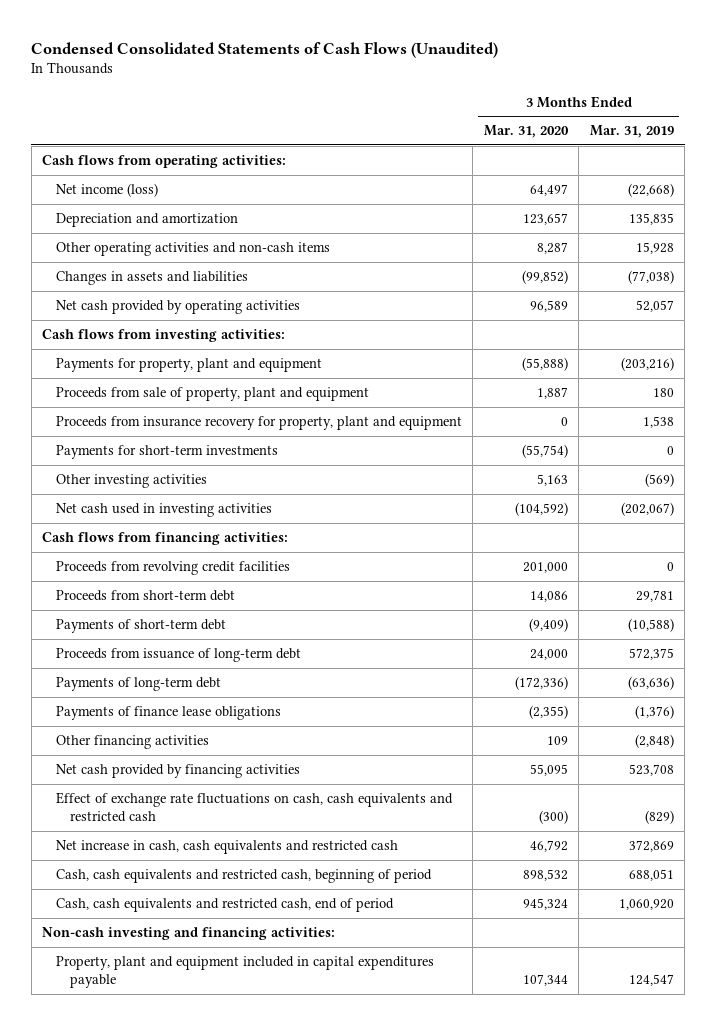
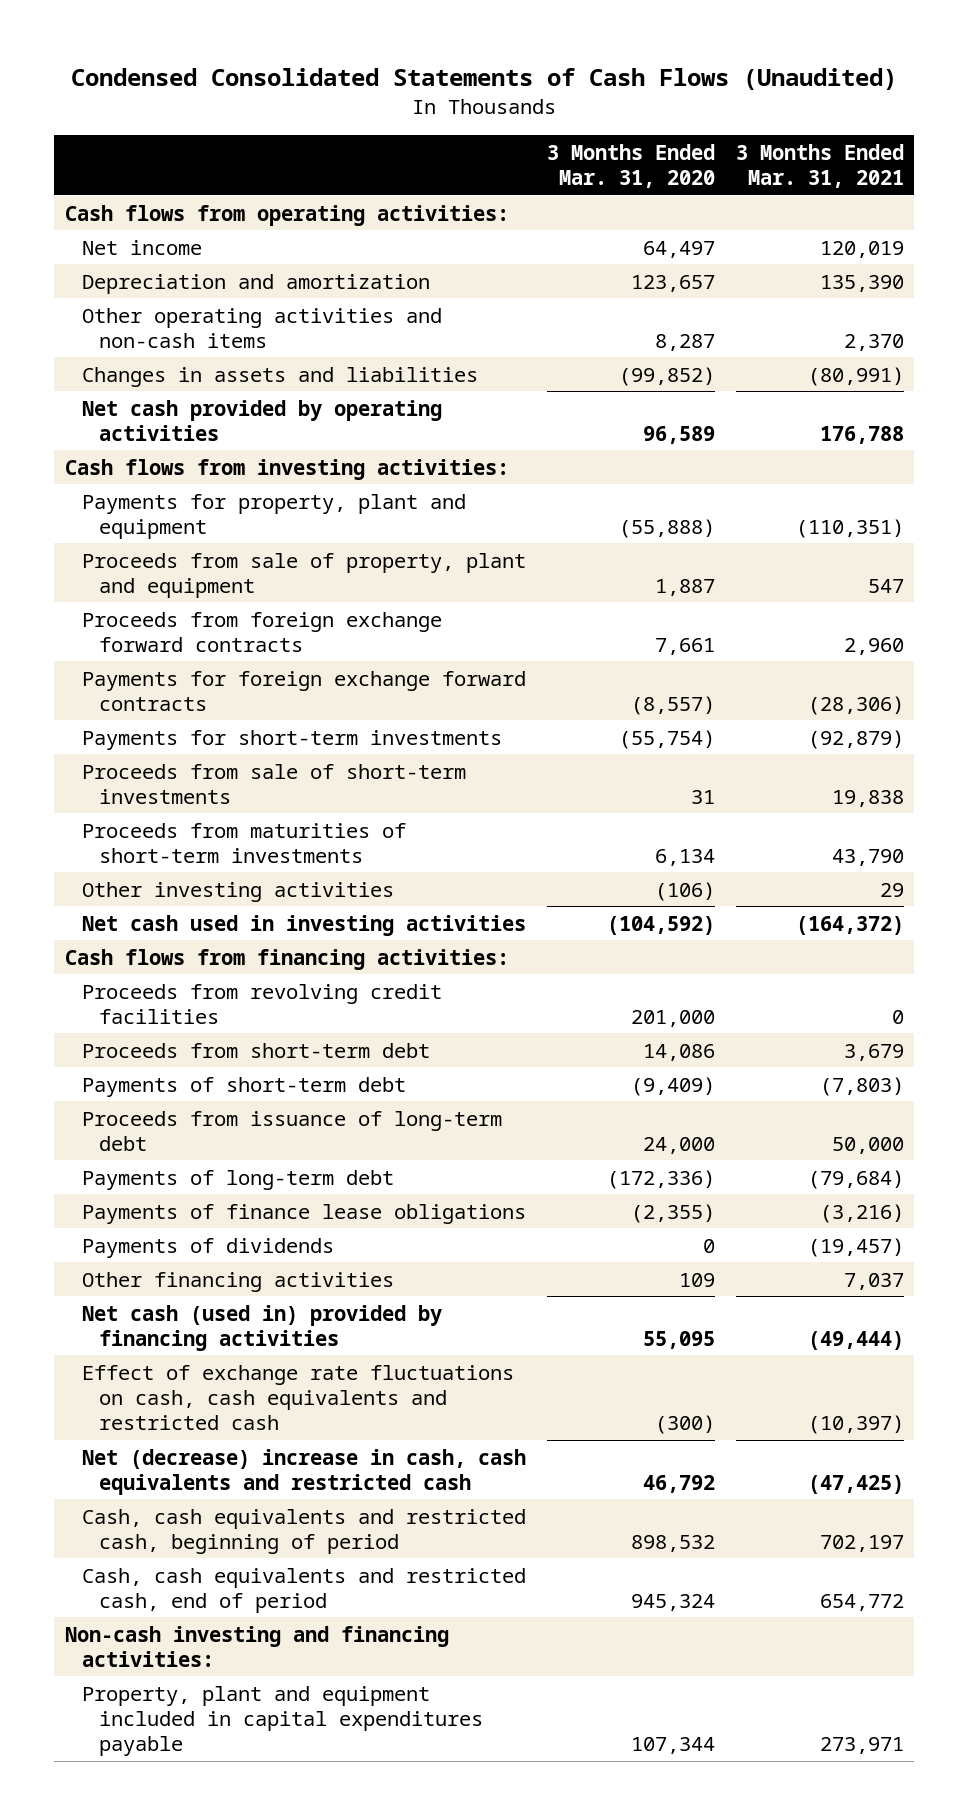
- | 3 Months Ended Mar. 31, 2020 | 3 Months Ended Mar. 31, 2019
+ | 3 Months Ended Mar. 31, 2020 | 3 Months Ended Mar. 31, 2021
- Net income (loss) | 64,497 | (22,668)
+ Net income | 64,497 | 120,019
- Proceeds from insurance recovery for property, plant and equipment | 0 | 1,538
+ Proceeds from foreign exchange forward contracts | 7,661 | 2,960
+ Payments for foreign exchange forward contracts | (8,557) | (28,306)
- Other investing activities | 5,163 | (569)
+ Proceeds from sale of short-term investments | 31 | 19,838
+ Proceeds from maturities of short-term investments | 6,134 | 43,790
+ Other investing activities | (106) | 29
+ Payments of dividends | 0 | (19,457)
- Net cash provided by financing activities | 55,095 | 523,708
+ Net cash (used in) provided by financing activities | 55,095 | (49,444)
- Net increase in cash, cash equivalents and restricted cash | 46,792 | 372,869
+ Net (decrease) increase in cash, cash equivalents and restricted cash | 46,792 | (47,425)

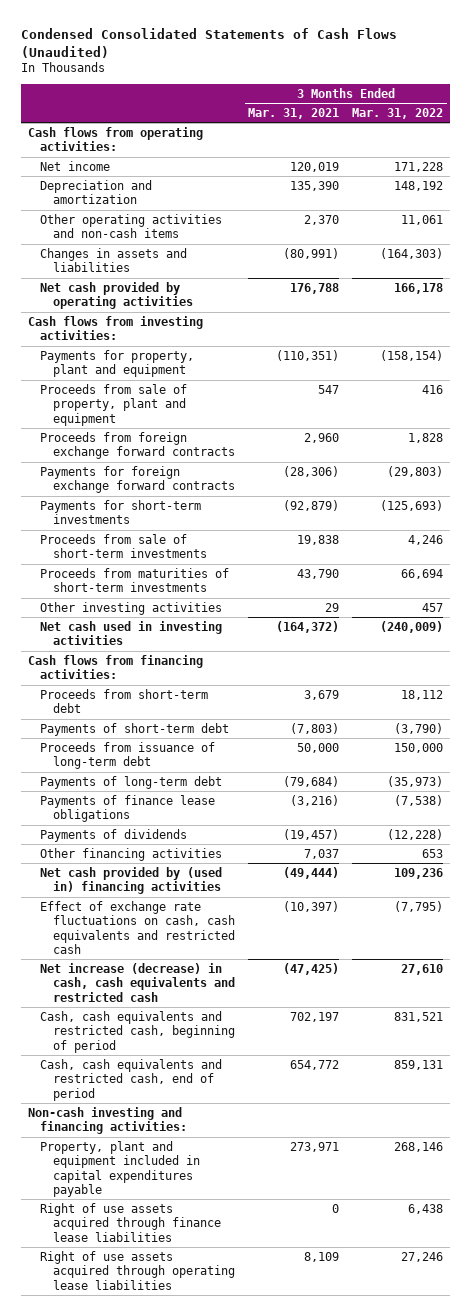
- | 3 Months Ended Mar. 31, 2020 | 3 Months Ended Mar. 31, 2021
+ | 3 Months Ended Mar. 31, 2021 | 3 Months Ended Mar. 31, 2022
- Proceeds from revolving credit facilities | 201,000 | 0
- Net cash (used in) provided by financing activities | 55,095 | (49,444)
+ Net cash provided by (used in) financing activities | (49,444) | 109,236
- Net (decrease) increase in cash, cash equivalents and restricted cash | 46,792 | (47,425)
+ Net increase (decrease) in cash, cash equivalents and restricted cash | (47,425) | 27,610
+ Right of use assets acquired through finance lease liabilities | 0 | 6,438
+ Right of use assets acquired through operating lease liabilities | 8,109 | 27,246

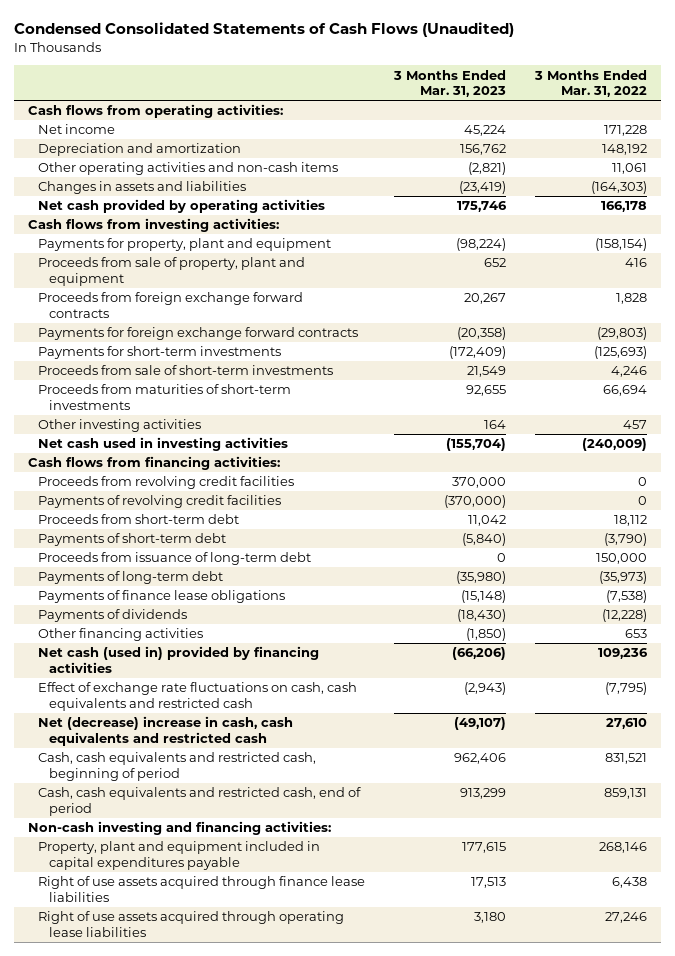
- | 3 Months Ended Mar. 31, 2021 | 3 Months Ended Mar. 31, 2022
+ | 3 Months Ended Mar. 31, 2023 | 3 Months Ended Mar. 31, 2022
+ Proceeds from revolving credit facilities | 370,000 | 0
+ Payments of revolving credit facilities | (370,000) | 0
- Net cash provided by (used in) financing activities | (49,444) | 109,236
+ Net cash (used in) provided by financing activities | (66,206) | 109,236
- Net increase (decrease) in cash, cash equivalents and restricted cash | (47,425) | 27,610
+ Net (decrease) increase in cash, cash equivalents and restricted cash | (49,107) | 27,610

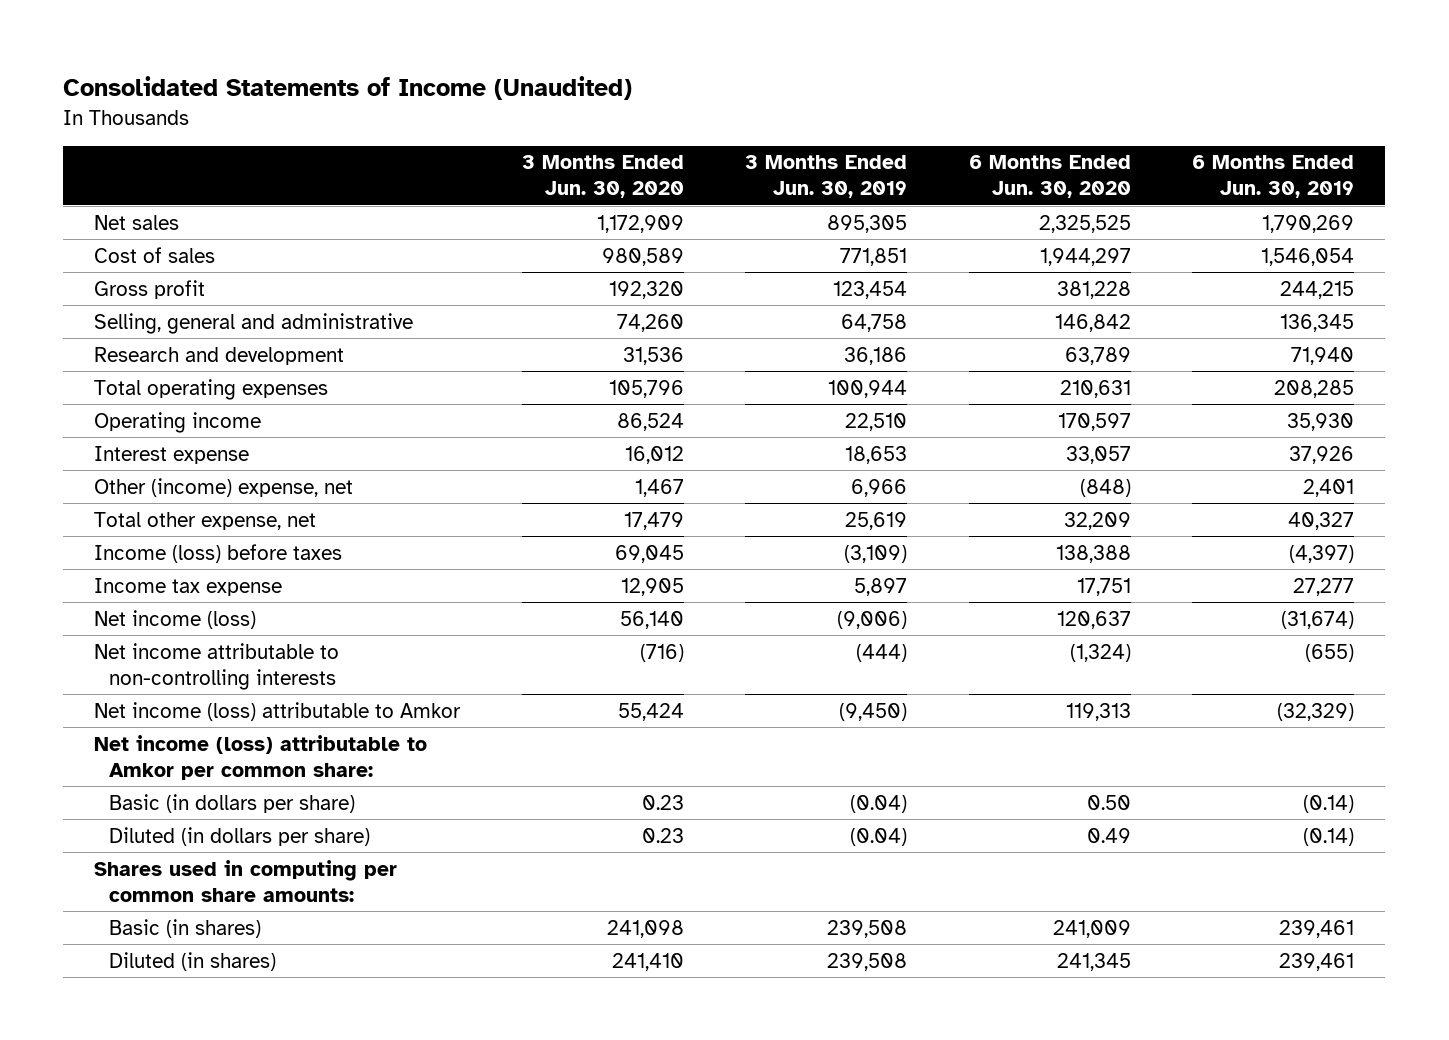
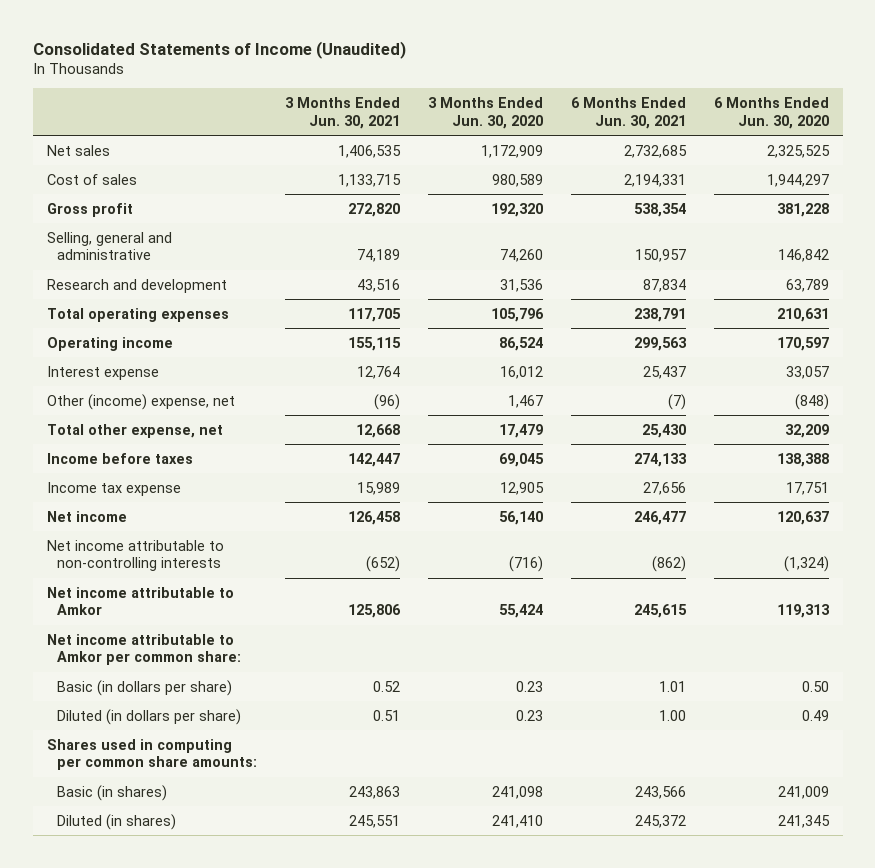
- | 3 Months Ended Jun. 30, 2020 | 3 Months Ended Jun. 30, 2019 | 6 Months Ended Jun. 30, 2020 | 6 Months Ended Jun. 30, 2019
+ | 3 Months Ended Jun. 30, 2021 | 3 Months Ended Jun. 30, 2020 | 6 Months Ended Jun. 30, 2021 | 6 Months Ended Jun. 30, 2020
- Income (loss) before taxes | 69,045 | (3,109) | 138,388 | (4,397)
+ Income before taxes | 142,447 | 69,045 | 274,133 | 138,388
- Net income (loss) | 56,140 | (9,006) | 120,637 | (31,674)
+ Net income | 126,458 | 56,140 | 246,477 | 120,637
- Net income (loss) attributable to Amkor | 55,424 | (9,450) | 119,313 | (32,329)
- Net income (loss) attributable to Amkor per common share:
+ Net income attributable to Amkor | 125,806 | 55,424 | 245,615 | 119,313
+ Net income attributable to Amkor per common share:

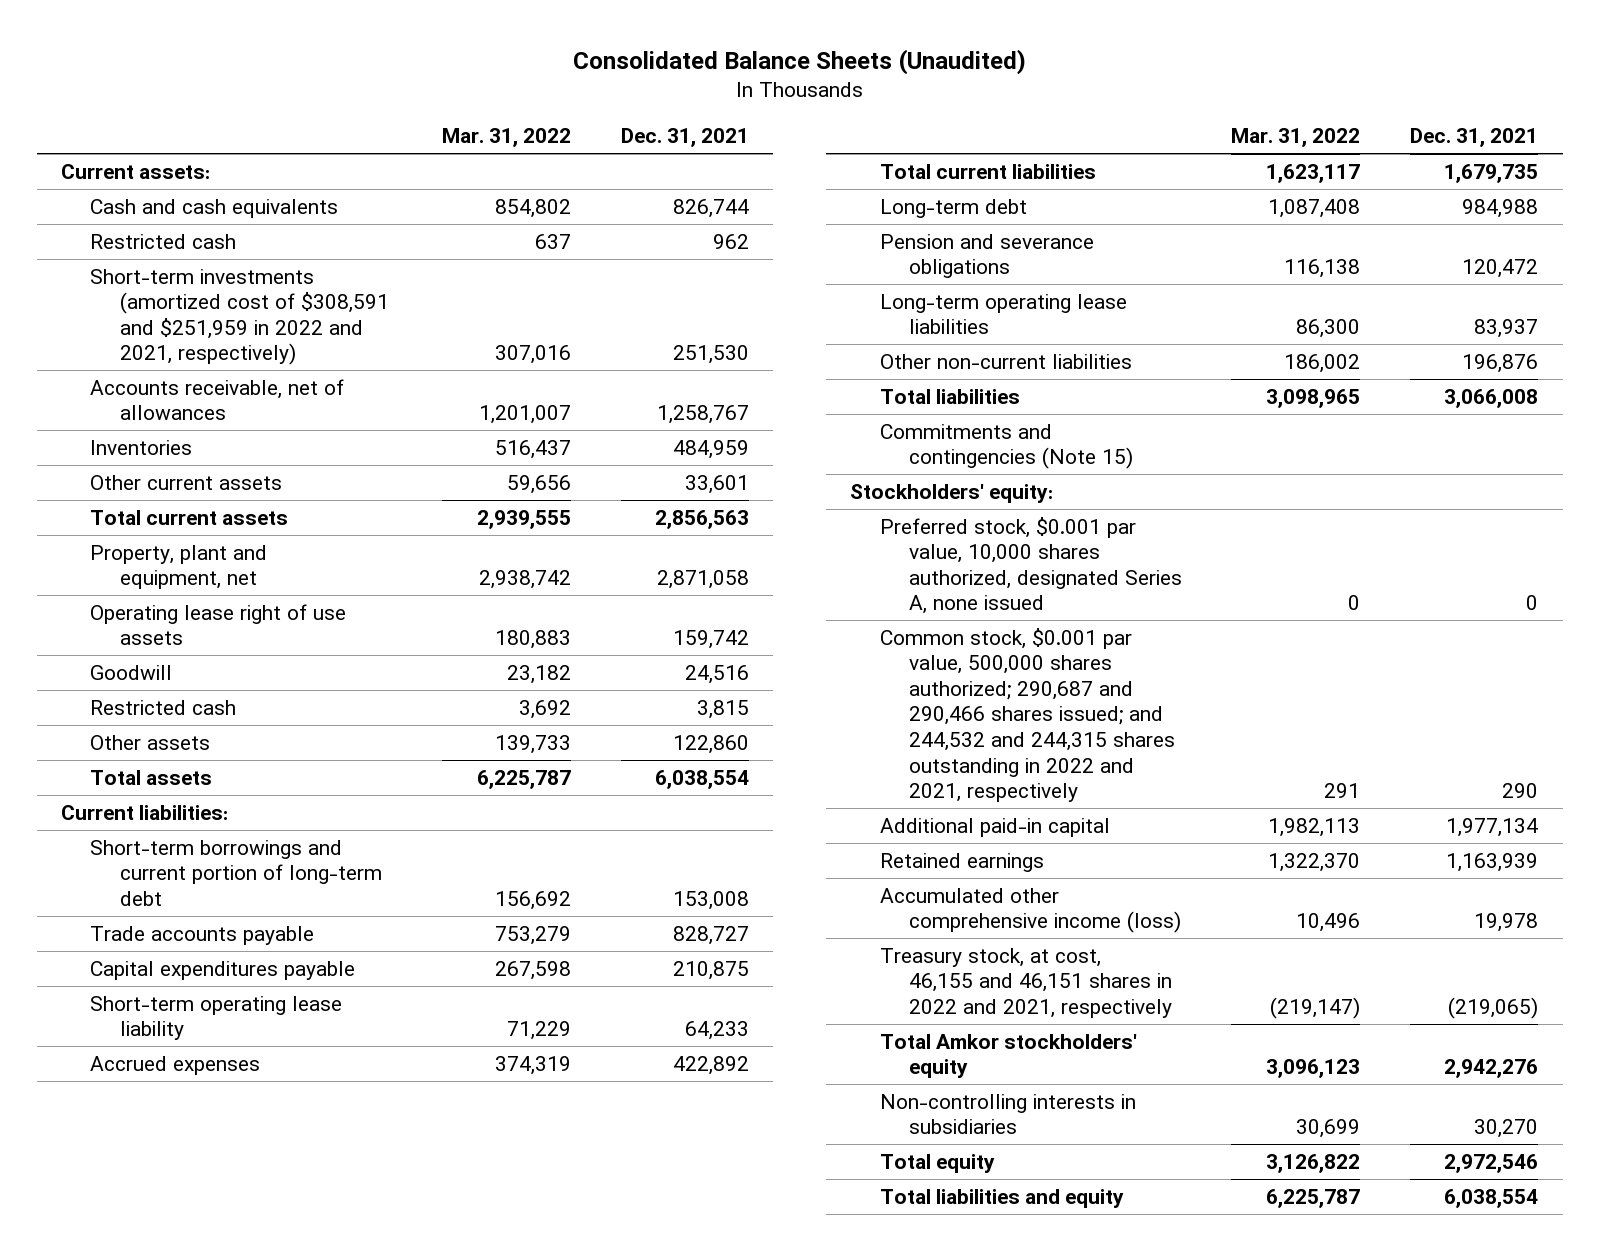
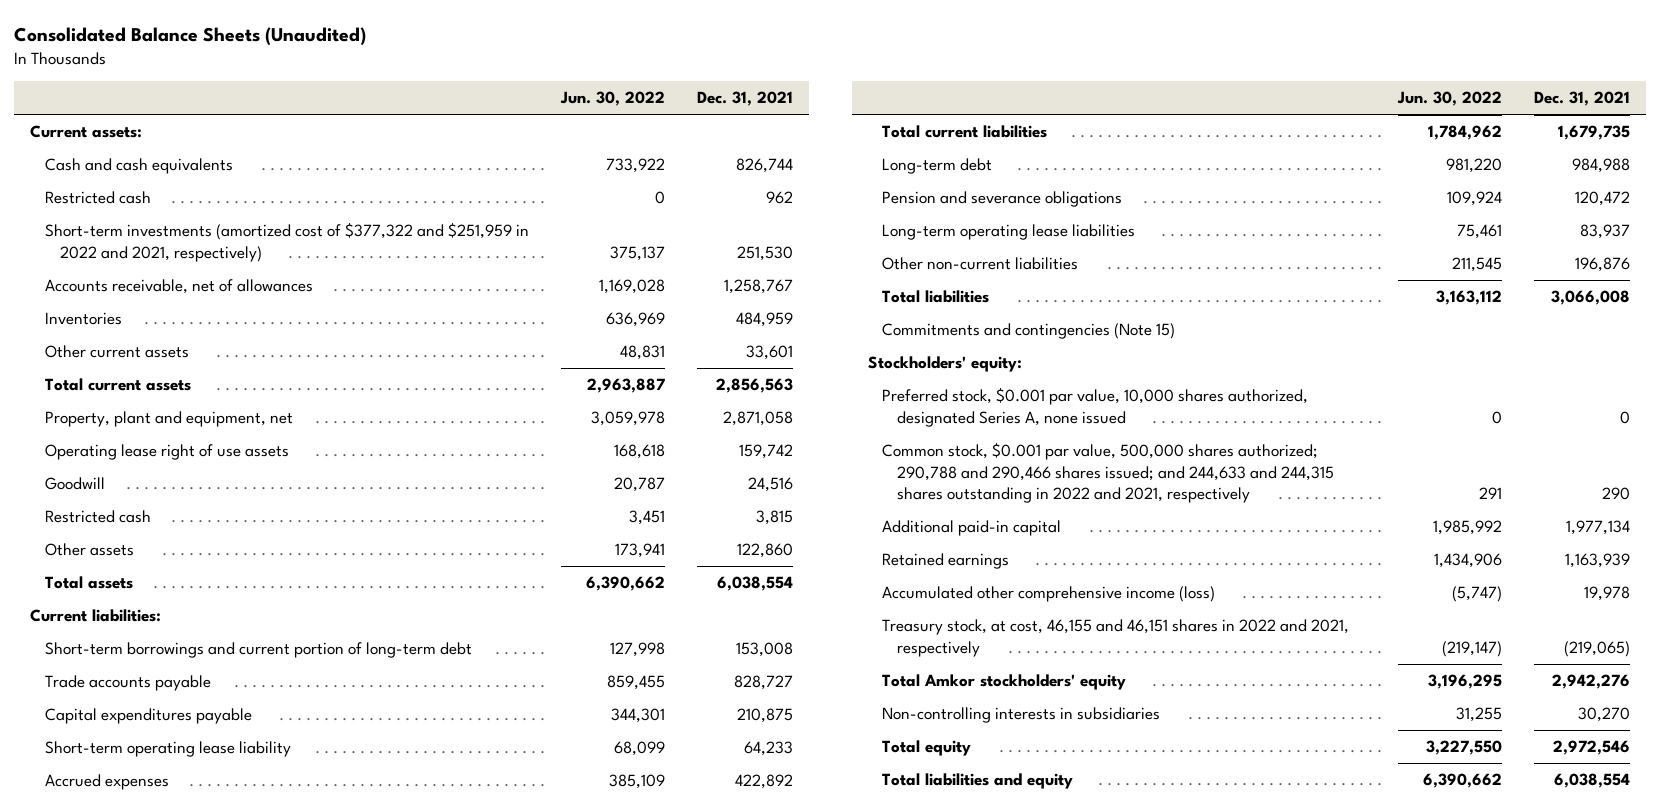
- | Mar. 31, 2022 | Dec. 31, 2021
+ | Jun. 30, 2022 | Dec. 31, 2021
- Short-term investments (amortized cost of $308,591 and $251,959 in 2022 and 2021, respectively) | 307,016 | 251,530
+ Short-term investments (amortized cost of $377,322 and $251,959 in 2022 and 2021, respectively) | 375,137 | 251,530
- Common stock, $0.001 par value, 500,000 shares authorized; 290,687 and 290,466 shares issued; and 244,532 and 244,315 shares outstanding in 2022 and 2021, respectively | 291 | 290
+ Common stock, $0.001 par value, 500,000 shares authorized; 290,788 and 290,466 shares issued; and 244,633 and 244,315 shares outstanding in 2022 and 2021, respectively | 291 | 290

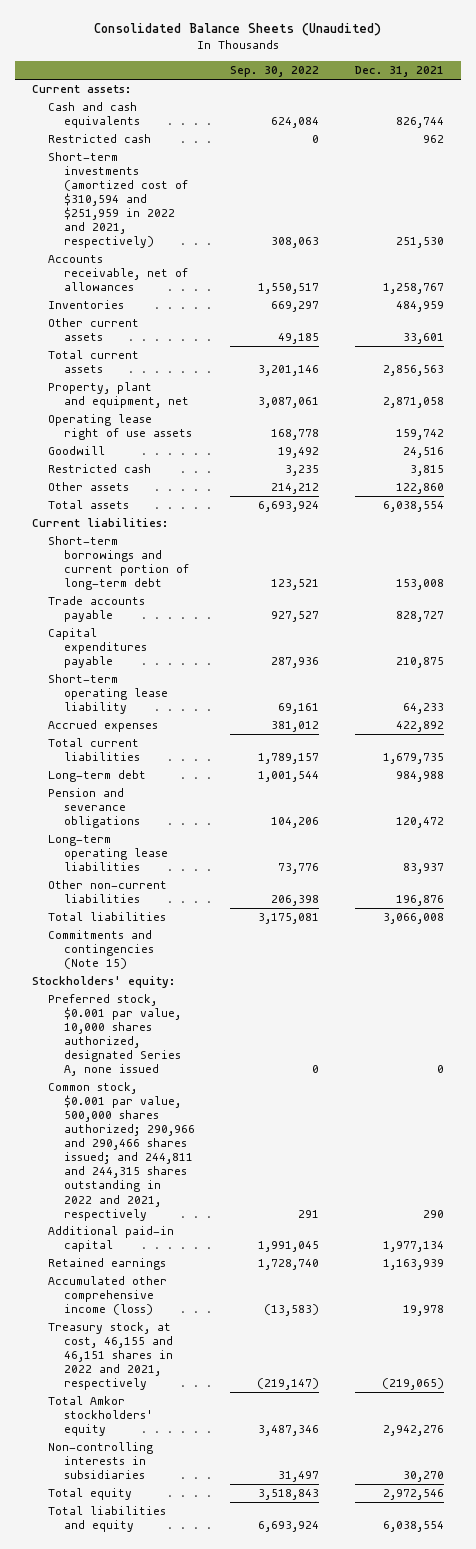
- | Jun. 30, 2022 | Dec. 31, 2021
+ | Sep. 30, 2022 | Dec. 31, 2021
- Short-term investments (amortized cost of $377,322 and $251,959 in 2022 and 2021, respectively) | 375,137 | 251,530
+ Short-term investments (amortized cost of $310,594 and $251,959 in 2022 and 2021, respectively) | 308,063 | 251,530
- Common stock, $0.001 par value, 500,000 shares authorized; 290,788 and 290,466 shares issued; and 244,633 and 244,315 shares outstanding in 2022 and 2021, respectively | 291 | 290
+ Common stock, $0.001 par value, 500,000 shares authorized; 290,966 and 290,466 shares issued; and 244,811 and 244,315 shares outstanding in 2022 and 2021, respectively | 291 | 290

